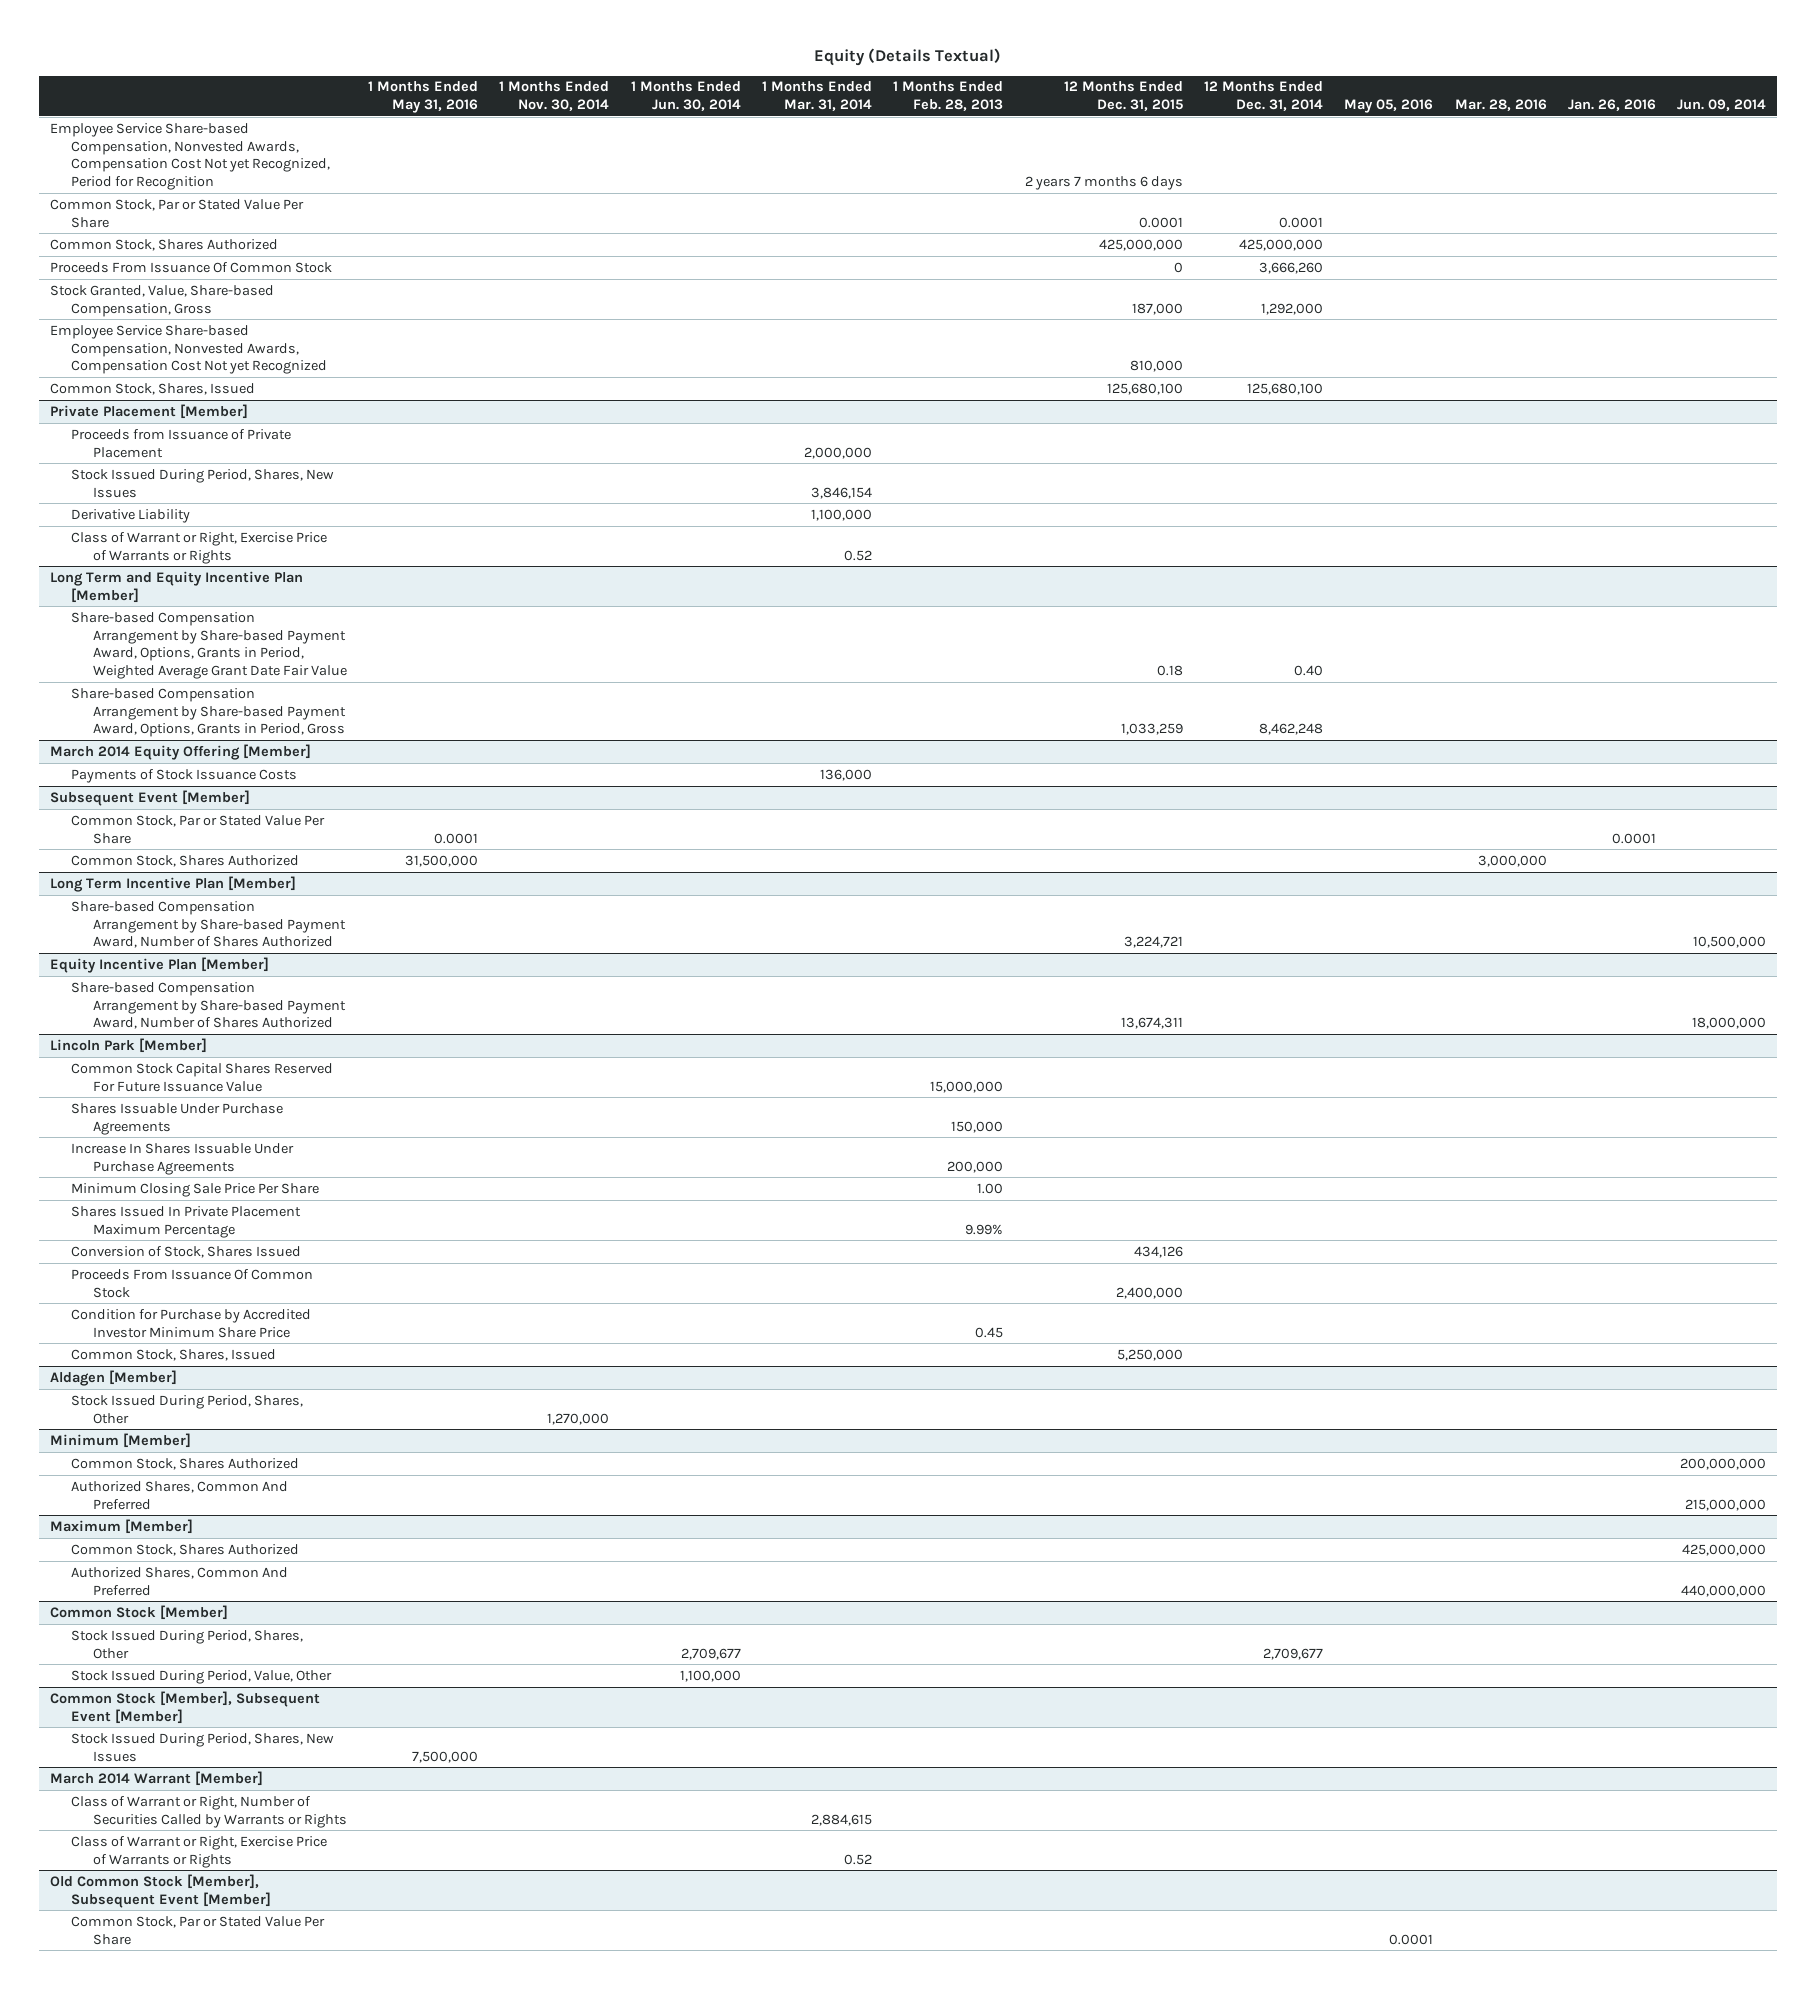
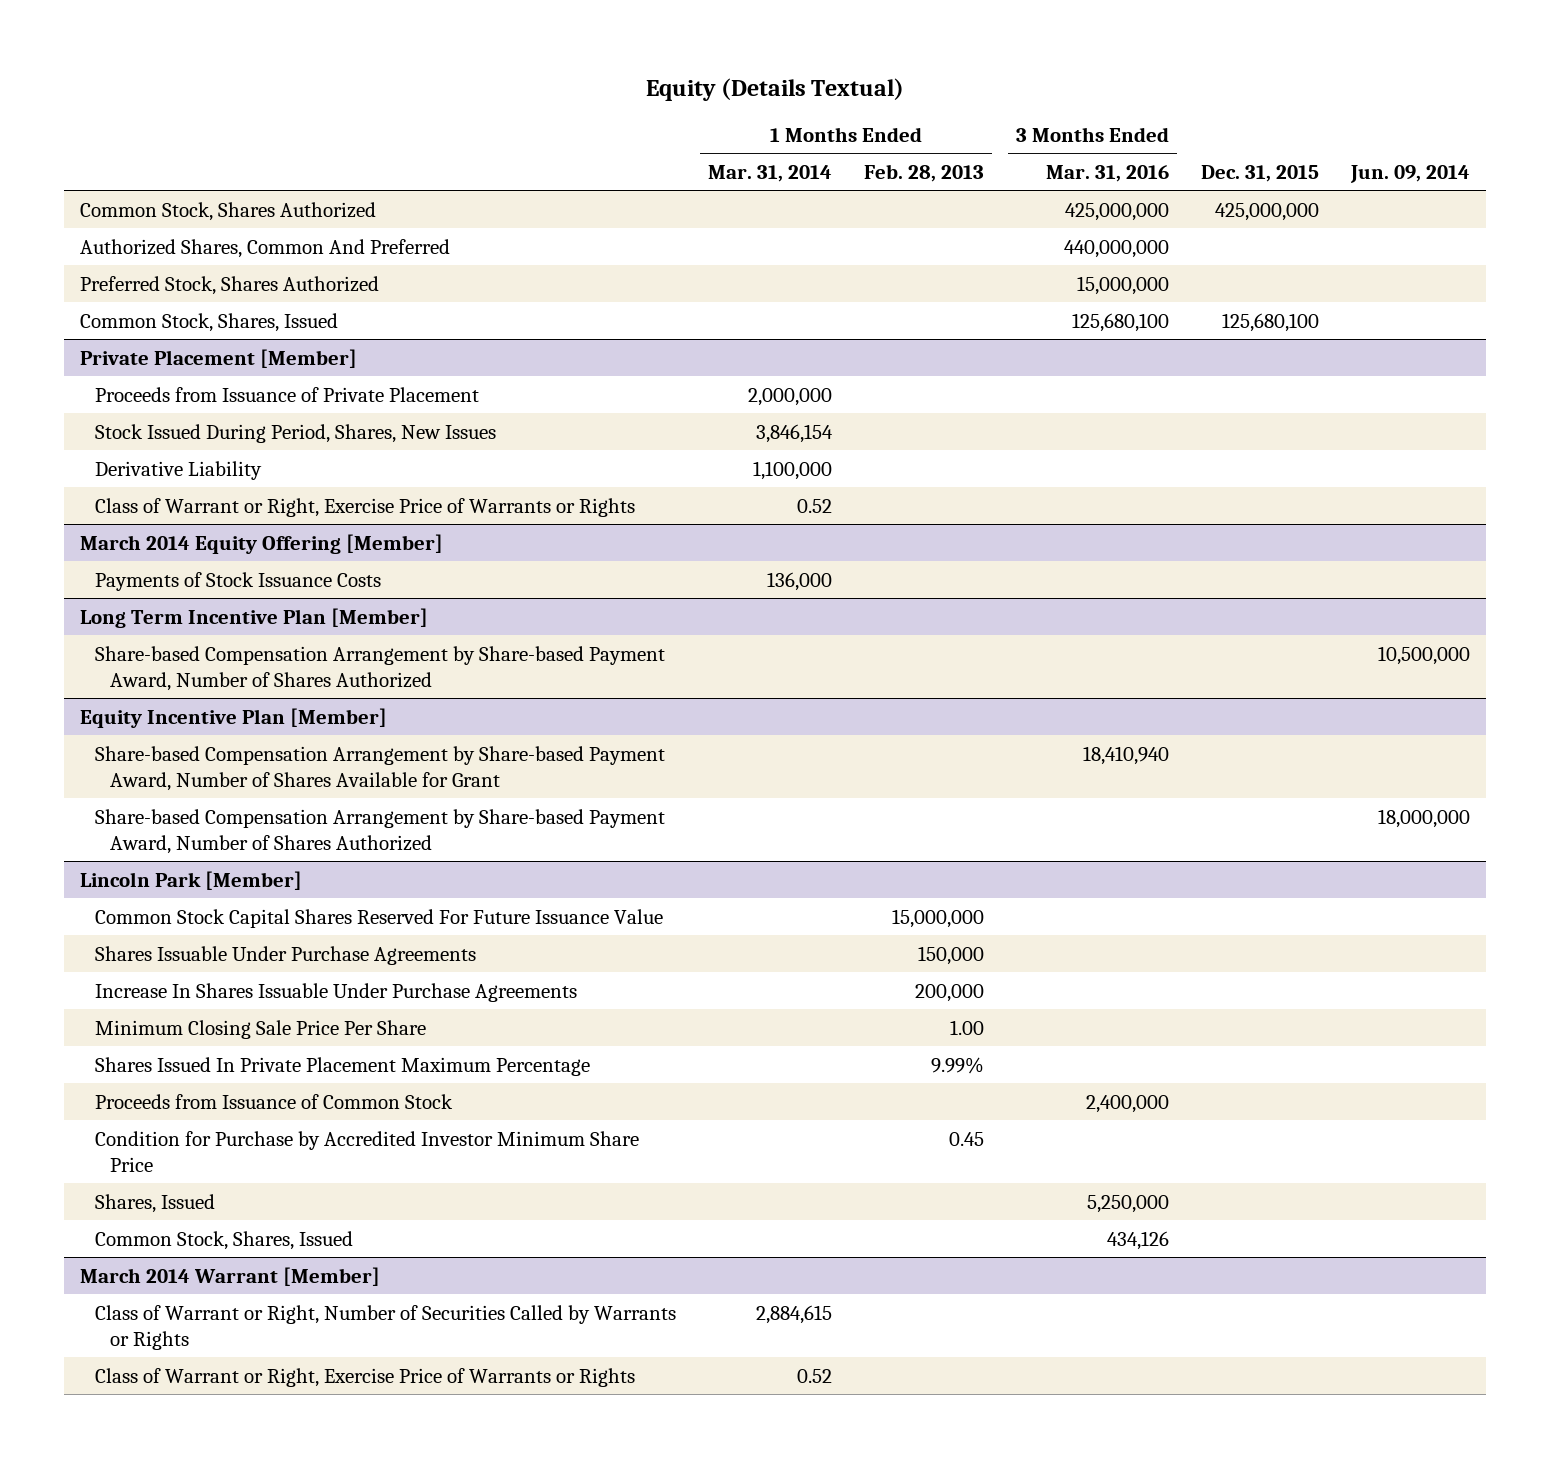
- | 1 Months Ended May 31, 2016 | 1 Months Ended Nov. 30, 2014 | 1 Months Ended Jun. 30, 2014 | 1 Months Ended Mar. 31, 2014 | 1 Months Ended Feb. 28, 2013 | 12 Months Ended Dec. 31, 2015 | 12 Months Ended Dec. 31, 2014 | May 05, 2016 | Mar. 28, 2016 | Jan. 26, 2016 | Jun. 09, 2014
+ | 1 Months Ended Mar. 31, 2014 | 1 Months Ended Feb. 28, 2013 | 3 Months Ended Mar. 31, 2016 | Dec. 31, 2015 | Jun. 09, 2014
- Employee Service Share-based Compensation, Nonvested Awards, Compensation Cost Not yet Recognized, Period for Recognition | | | | | | 2 years 7 months 6 days | | | | |
- Common Stock, Par or Stated Value Per Share | | | | | | 0.0001 | 0.0001 | | | |
- Proceeds From Issuance Of Common Stock | | | | | | 0 | 3,666,260 | | | |
- Stock Granted, Value, Share-based Compensation, Gross | | | | | | 187,000 | 1,292,000 | | | |
- Employee Service Share-based Compensation, Nonvested Awards, Compensation Cost Not yet Recognized | | | | | | 810,000 | | | | |
+ Authorized Shares, Common And Preferred | | | 440,000,000 | |
+ Preferred Stock, Shares Authorized | | | 15,000,000 | |
- Long Term and Equity Incentive Plan [Member]
- Share-based Compensation Arrangement by Share-based Payment Award, Options, Grants in Period, Weighted Average Grant Date Fair Value | | | | | | 0.18 | 0.40 | | | |
- Share-based Compensation Arrangement by Share-based Payment Award, Options, Grants in Period, Gross | | | | | | 1,033,259 | 8,462,248 | | | |
- Subsequent Event [Member]
- Common Stock, Par or Stated Value Per Share | 0.0001 | | | | | | | | | 0.0001 |
- Common Stock, Shares Authorized | 31,500,000 | | | | | | | | 3,000,000 | |
@ Equity Incentive Plan [Member]
+ Share-based Compensation Arrangement by Share-based Payment Award, Number of Shares Available for Grant | | | 18,410,940 | |
@ Lincoln Park [Member]
- Conversion of Stock, Shares Issued | | | | | | 434,126 | | | | |
- Proceeds From Issuance Of Common Stock | | | | | | 2,400,000 | | | | |
+ Proceeds from Issuance of Common Stock | | | 2,400,000 | |
+ Shares, Issued | | | 5,250,000 | |
- Aldagen [Member]
- Stock Issued During Period, Shares, Other | | 1,270,000 | | | | | | | | |
- Minimum [Member]
- Common Stock, Shares Authorized | | | | | | | | | | | 200,000,000
- Authorized Shares, Common And Preferred | | | | | | | | | | | 215,000,000
- Maximum [Member]
- Common Stock, Shares Authorized | | | | | | | | | | | 425,000,000
- Authorized Shares, Common And Preferred | | | | | | | | | | | 440,000,000
- Common Stock [Member]
- Stock Issued During Period, Shares, Other | | | 2,709,677 | | | | 2,709,677 | | | |
- Stock Issued During Period, Value, Other | | | 1,100,000 | | | | | | | |
- Common Stock [Member], Subsequent Event [Member]
- Stock Issued During Period, Shares, New Issues | 7,500,000 | | | | | | | | | |
- Old Common Stock [Member], Subsequent Event [Member]
- Common Stock, Par or Stated Value Per Share | | | | | | | | 0.0001 | | |

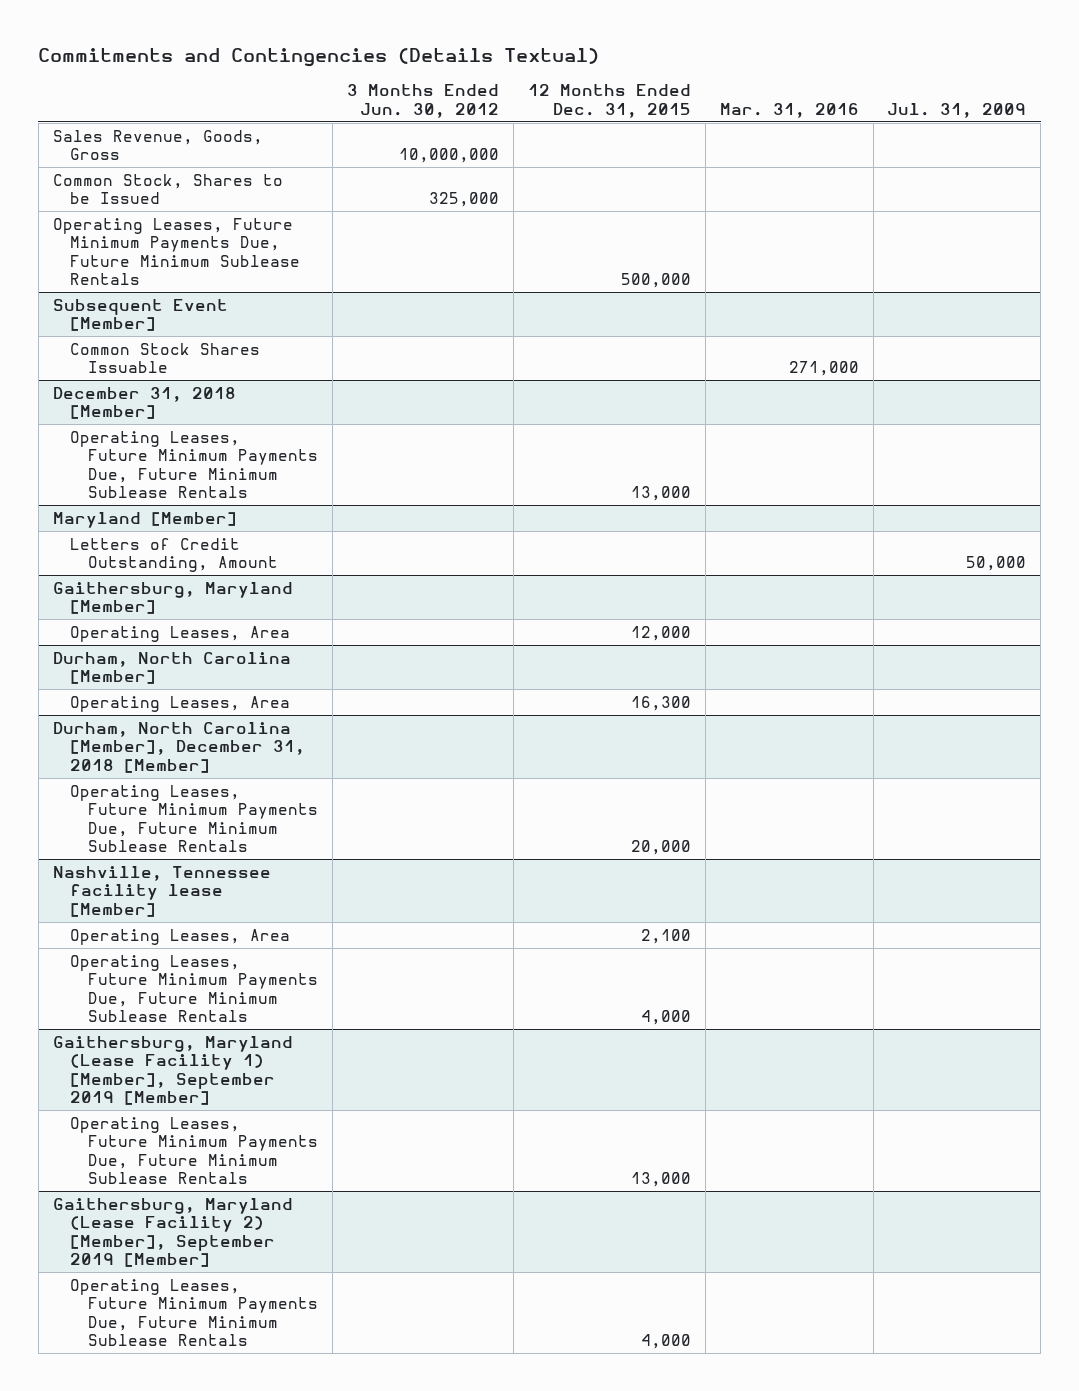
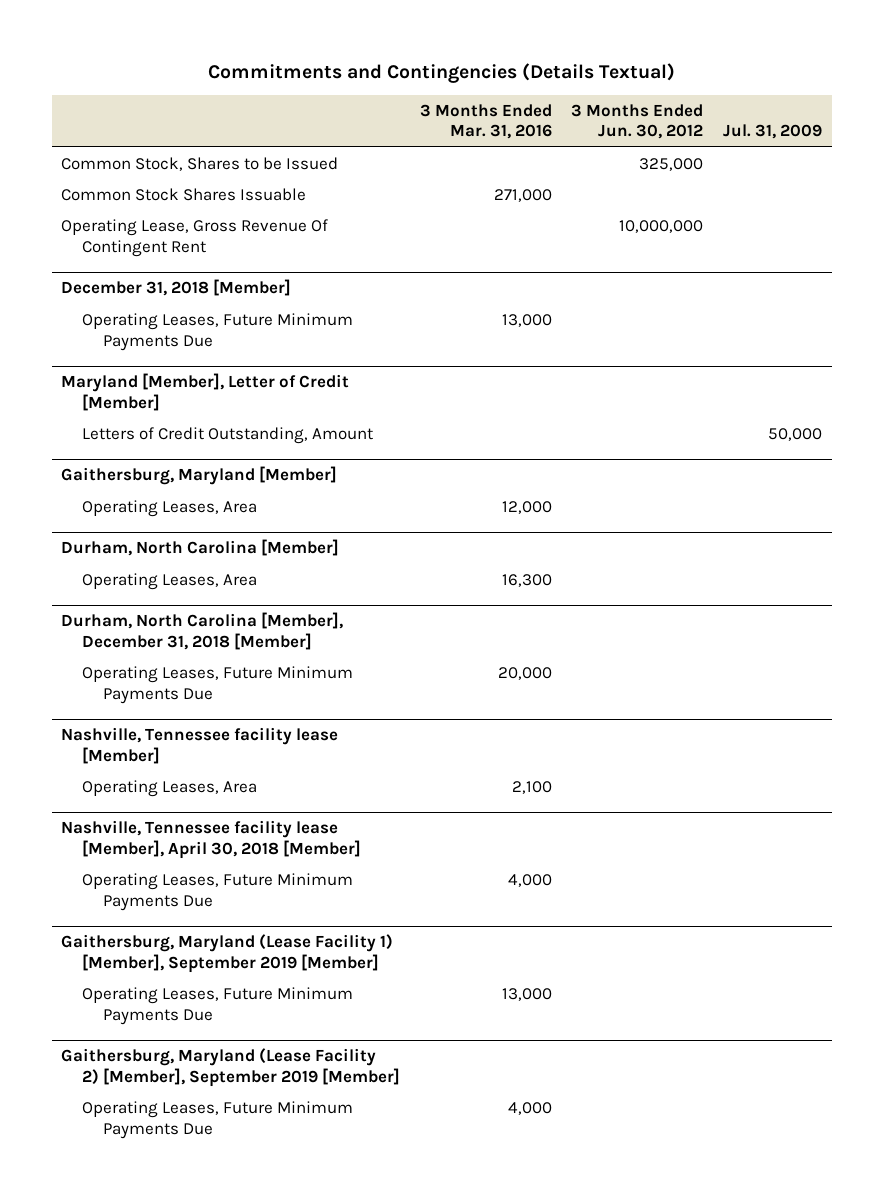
- | 3 Months Ended Jun. 30, 2012 | 12 Months Ended Dec. 31, 2015 | Mar. 31, 2016 | Jul. 31, 2009
+ | 3 Months Ended Mar. 31, 2016 | 3 Months Ended Jun. 30, 2012 | Jul. 31, 2009
- Sales Revenue, Goods, Gross | 10,000,000 | | |
- Operating Leases, Future Minimum Payments Due, Future Minimum Sublease Rentals | | 500,000 | |
- Subsequent Event [Member]
- Common Stock Shares Issuable | | | 271,000 |
+ Common Stock Shares Issuable | 271,000 | |
+ Operating Lease, Gross Revenue Of Contingent Rent | | 10,000,000 |
@ December 31, 2018 [Member]
- Operating Leases, Future Minimum Payments Due, Future Minimum Sublease Rentals | | 13,000 | |
- Maryland [Member]
@ December 31, 2018 [Member]
+ Operating Leases, Future Minimum Payments Due | 13,000 | |
+ Maryland [Member], Letter of Credit [Member]
@ Durham, North Carolina [Member], December 31, 2018 [Member]
- Operating Leases, Future Minimum Payments Due, Future Minimum Sublease Rentals | | 20,000 | |
+ Operating Leases, Future Minimum Payments Due | 20,000 | |
@ Nashville, Tennessee facility lease [Member]
- Operating Leases, Future Minimum Payments Due, Future Minimum Sublease Rentals | | 4,000 | |
+ Nashville, Tennessee facility lease [Member], April 30, 2018 [Member]
+ Operating Leases, Future Minimum Payments Due | 4,000 | |
@ Gaithersburg, Maryland (Lease Facility 1) [Member], September 2019 [Member]
- Operating Leases, Future Minimum Payments Due, Future Minimum Sublease Rentals | | 13,000 | |
+ Operating Leases, Future Minimum Payments Due | 13,000 | |
@ Gaithersburg, Maryland (Lease Facility 2) [Member], September 2019 [Member]
- Operating Leases, Future Minimum Payments Due, Future Minimum Sublease Rentals | | 4,000 | |
+ Operating Leases, Future Minimum Payments Due | 4,000 | |

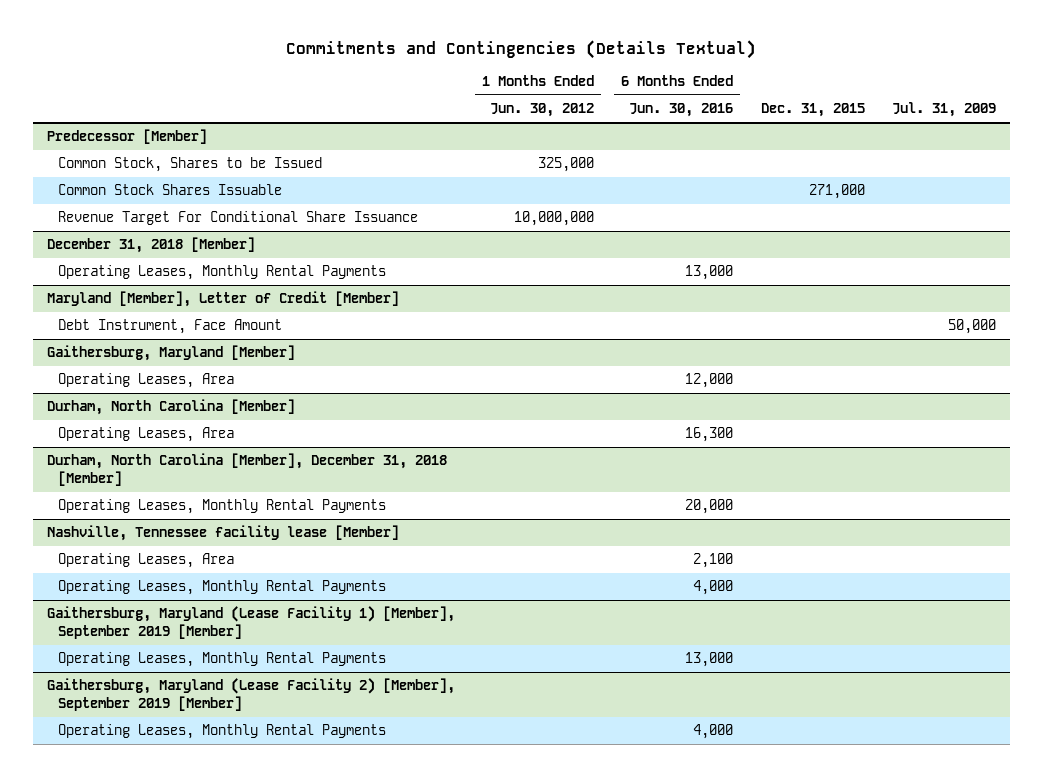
- | 3 Months Ended Mar. 31, 2016 | 3 Months Ended Jun. 30, 2012 | Jul. 31, 2009
+ | 1 Months Ended Jun. 30, 2012 | 6 Months Ended Jun. 30, 2016 | Dec. 31, 2015 | Jul. 31, 2009
- Common Stock, Shares to be Issued | | 325,000 |
- Common Stock Shares Issuable | 271,000 | |
- Operating Lease, Gross Revenue Of Contingent Rent | | 10,000,000 |
+ Predecessor [Member]
+ Common Stock, Shares to be Issued | 325,000 | | |
+ Common Stock Shares Issuable | | | 271,000 |
+ Revenue Target For Conditional Share Issuance | 10,000,000 | | |
@ December 31, 2018 [Member]
- Operating Leases, Future Minimum Payments Due | 13,000 | |
+ Operating Leases, Monthly Rental Payments | | 13,000 | |
@ Maryland [Member], Letter of Credit [Member]
- Letters of Credit Outstanding, Amount | | | 50,000
+ Debt Instrument, Face Amount | | | | 50,000
@ Durham, North Carolina [Member], December 31, 2018 [Member]
- Operating Leases, Future Minimum Payments Due | 20,000 | |
+ Operating Leases, Monthly Rental Payments | | 20,000 | |
- Nashville, Tennessee facility lease [Member], April 30, 2018 [Member]
- Operating Leases, Future Minimum Payments Due | 4,000 | |
@ Nashville, Tennessee facility lease [Member]
+ Operating Leases, Monthly Rental Payments | | 4,000 | |
@ Gaithersburg, Maryland (Lease Facility 1) [Member], September 2019 [Member]
- Operating Leases, Future Minimum Payments Due | 13,000 | |
+ Operating Leases, Monthly Rental Payments | | 13,000 | |
@ Gaithersburg, Maryland (Lease Facility 2) [Member], September 2019 [Member]
- Operating Leases, Future Minimum Payments Due | 4,000 | |
+ Operating Leases, Monthly Rental Payments | | 4,000 | |

